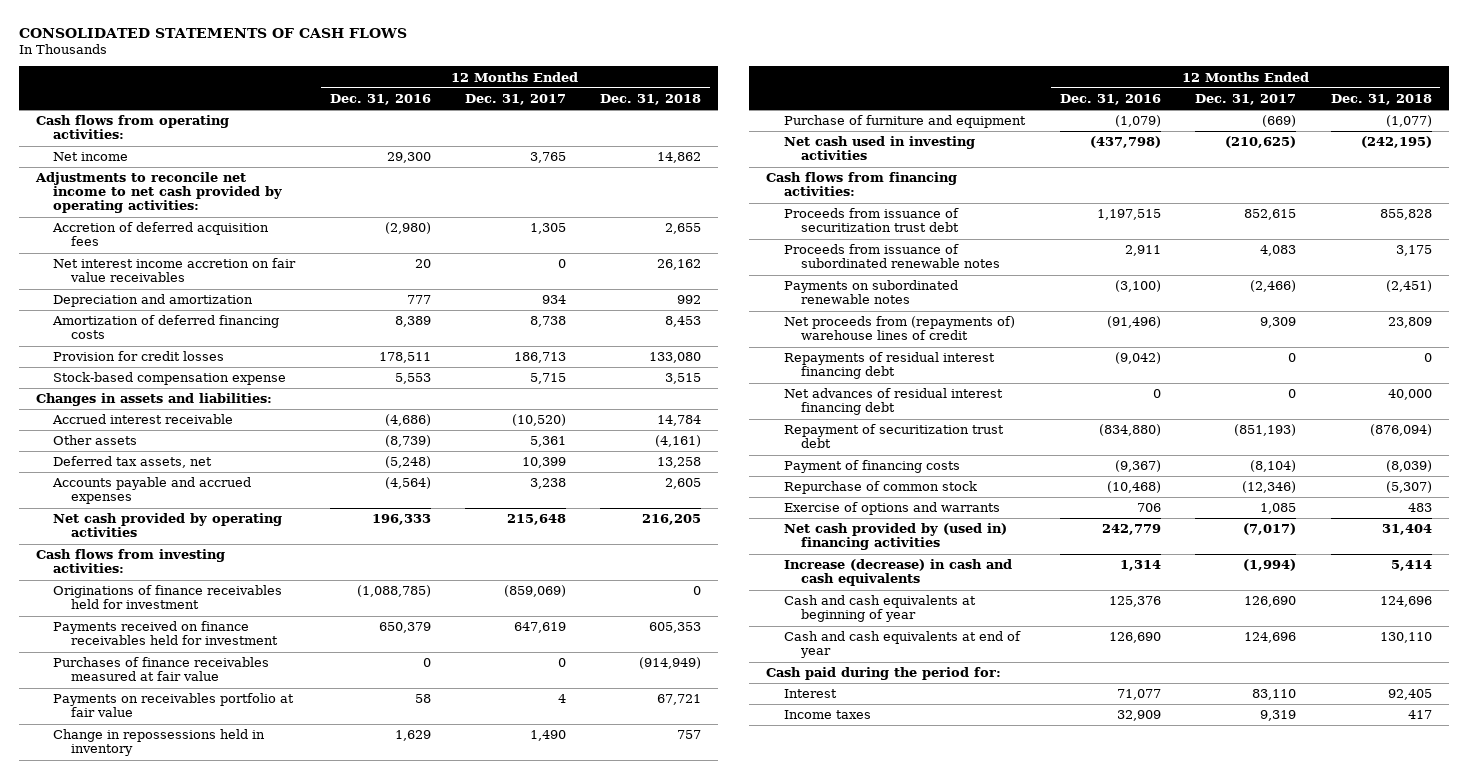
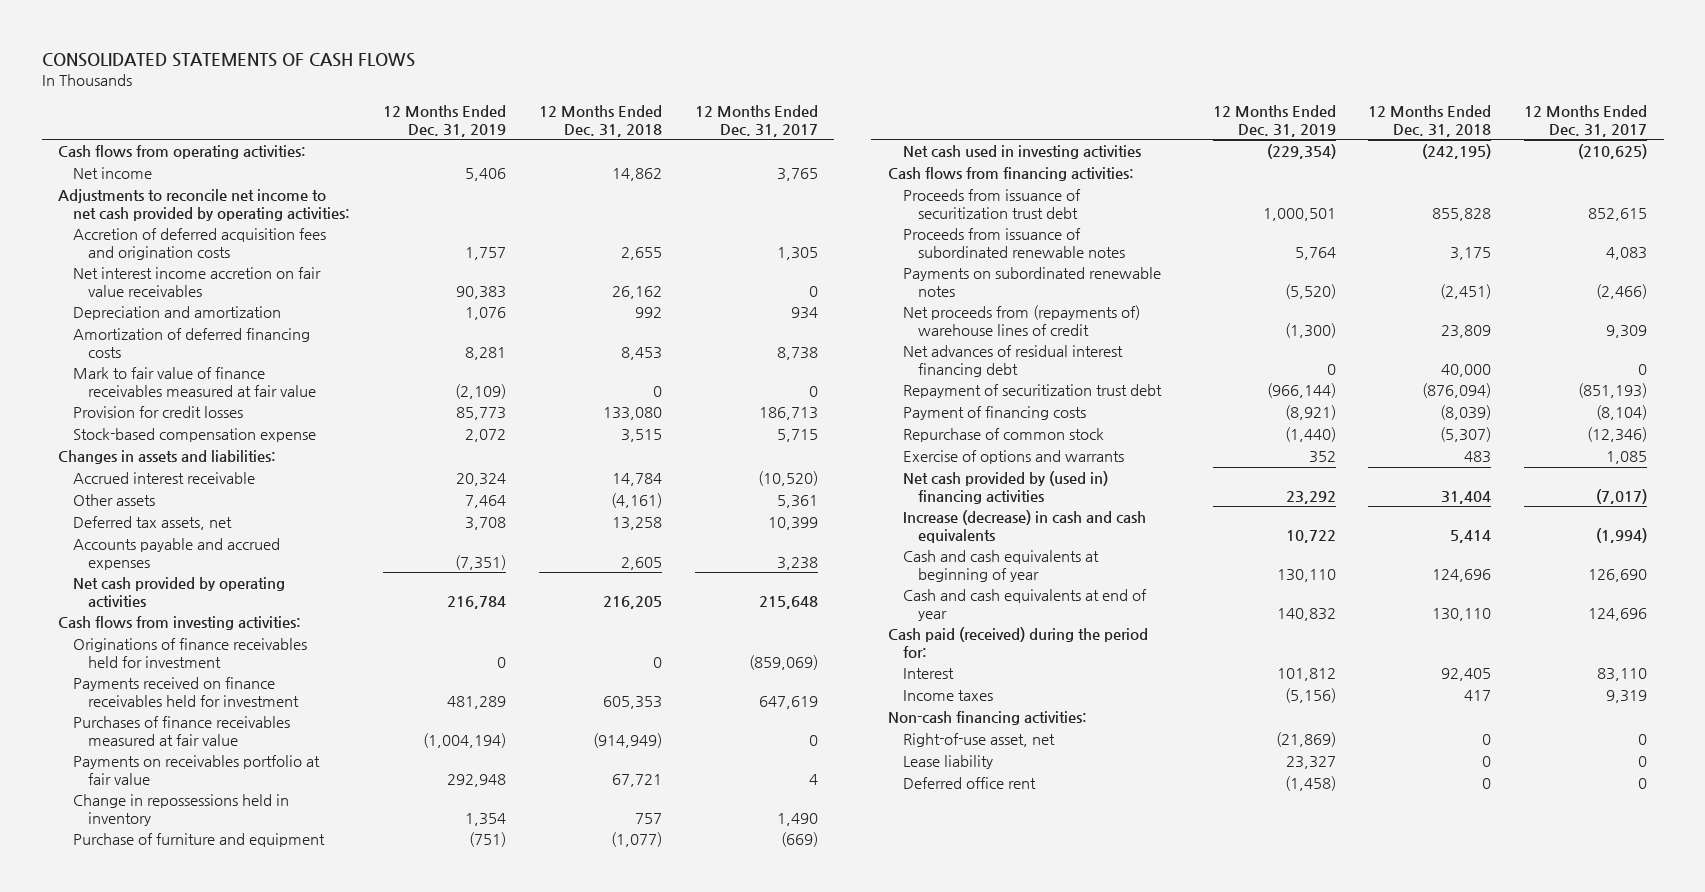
- | 12 Months Ended Dec. 31, 2016 | 12 Months Ended Dec. 31, 2017 | 12 Months Ended Dec. 31, 2018
+ | 12 Months Ended Dec. 31, 2019 | 12 Months Ended Dec. 31, 2018 | 12 Months Ended Dec. 31, 2017
- Accretion of deferred acquisition fees | (2,980) | 1,305 | 2,655
+ Accretion of deferred acquisition fees and origination costs | 1,757 | 2,655 | 1,305
+ Mark to fair value of finance receivables measured at fair value | (2,109) | 0 | 0
- Repayments of residual interest financing debt | (9,042) | 0 | 0
- Cash paid during the period for:
+ Cash paid (received) during the period for:
+ Non-cash financing activities:
+ Right-of-use asset, net | (21,869) | 0 | 0
+ Lease liability | 23,327 | 0 | 0
+ Deferred office rent | (1,458) | 0 | 0

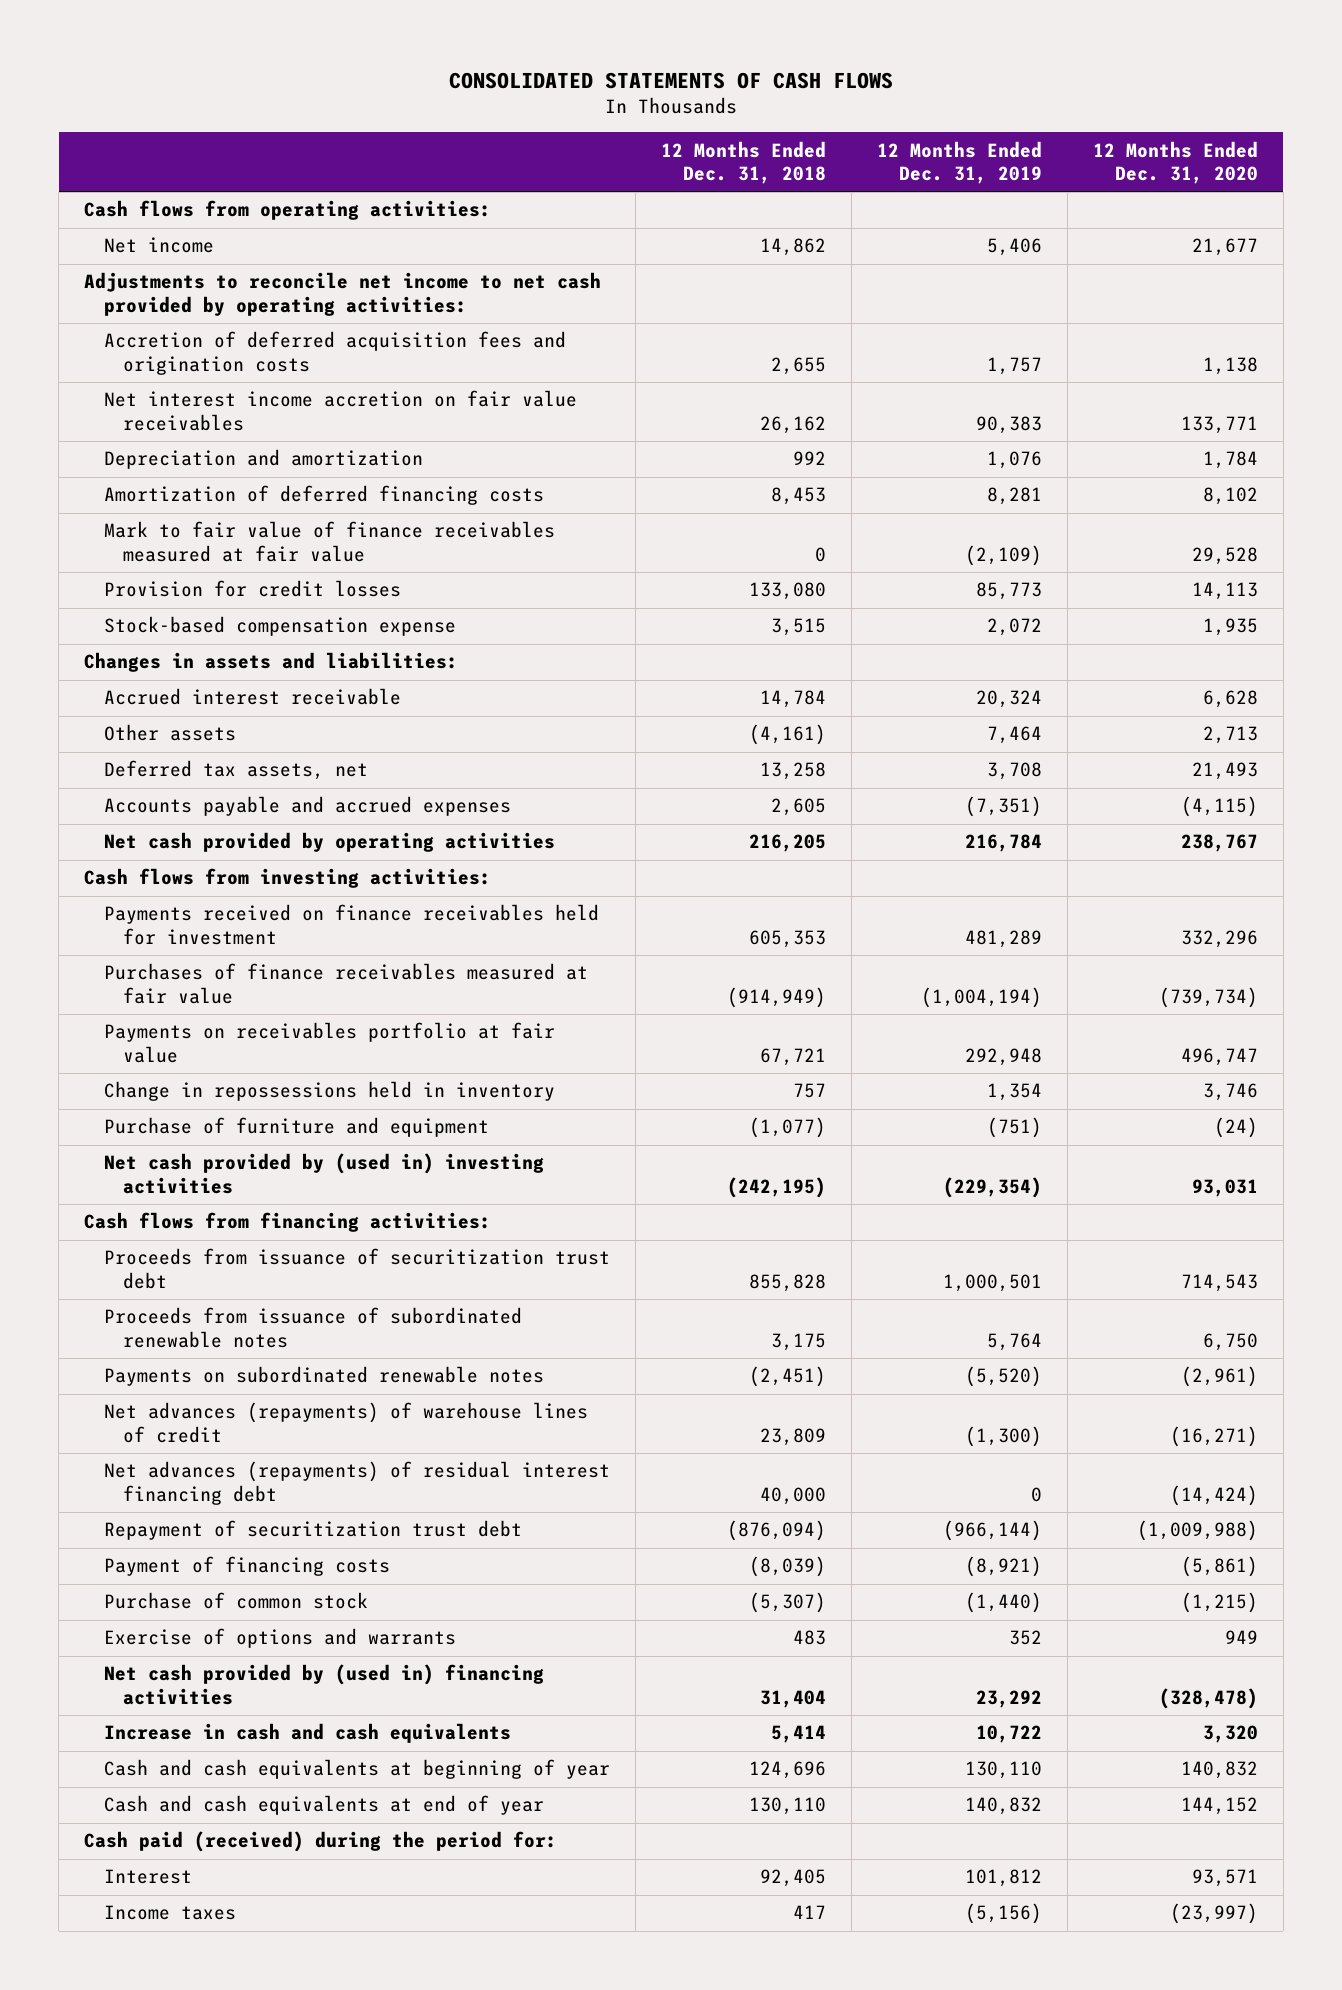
- | 12 Months Ended Dec. 31, 2019 | 12 Months Ended Dec. 31, 2018 | 12 Months Ended Dec. 31, 2017
+ | 12 Months Ended Dec. 31, 2018 | 12 Months Ended Dec. 31, 2019 | 12 Months Ended Dec. 31, 2020
- Originations of finance receivables held for investment | 0 | 0 | (859,069)
- Net cash used in investing activities | (229,354) | (242,195) | (210,625)
+ Net cash provided by (used in) investing activities | (242,195) | (229,354) | 93,031
- Net proceeds from (repayments of) warehouse lines of credit | (1,300) | 23,809 | 9,309
- Net advances of residual interest financing debt | 0 | 40,000 | 0
+ Net advances (repayments) of warehouse lines of credit | 23,809 | (1,300) | (16,271)
+ Net advances (repayments) of residual interest financing debt | 40,000 | 0 | (14,424)
- Repurchase of common stock | (1,440) | (5,307) | (12,346)
+ Purchase of common stock | (5,307) | (1,440) | (1,215)
- Increase (decrease) in cash and cash equivalents | 10,722 | 5,414 | (1,994)
+ Increase in cash and cash equivalents | 5,414 | 10,722 | 3,320
- Non-cash financing activities:
- Right-of-use asset, net | (21,869) | 0 | 0
- Lease liability | 23,327 | 0 | 0
- Deferred office rent | (1,458) | 0 | 0

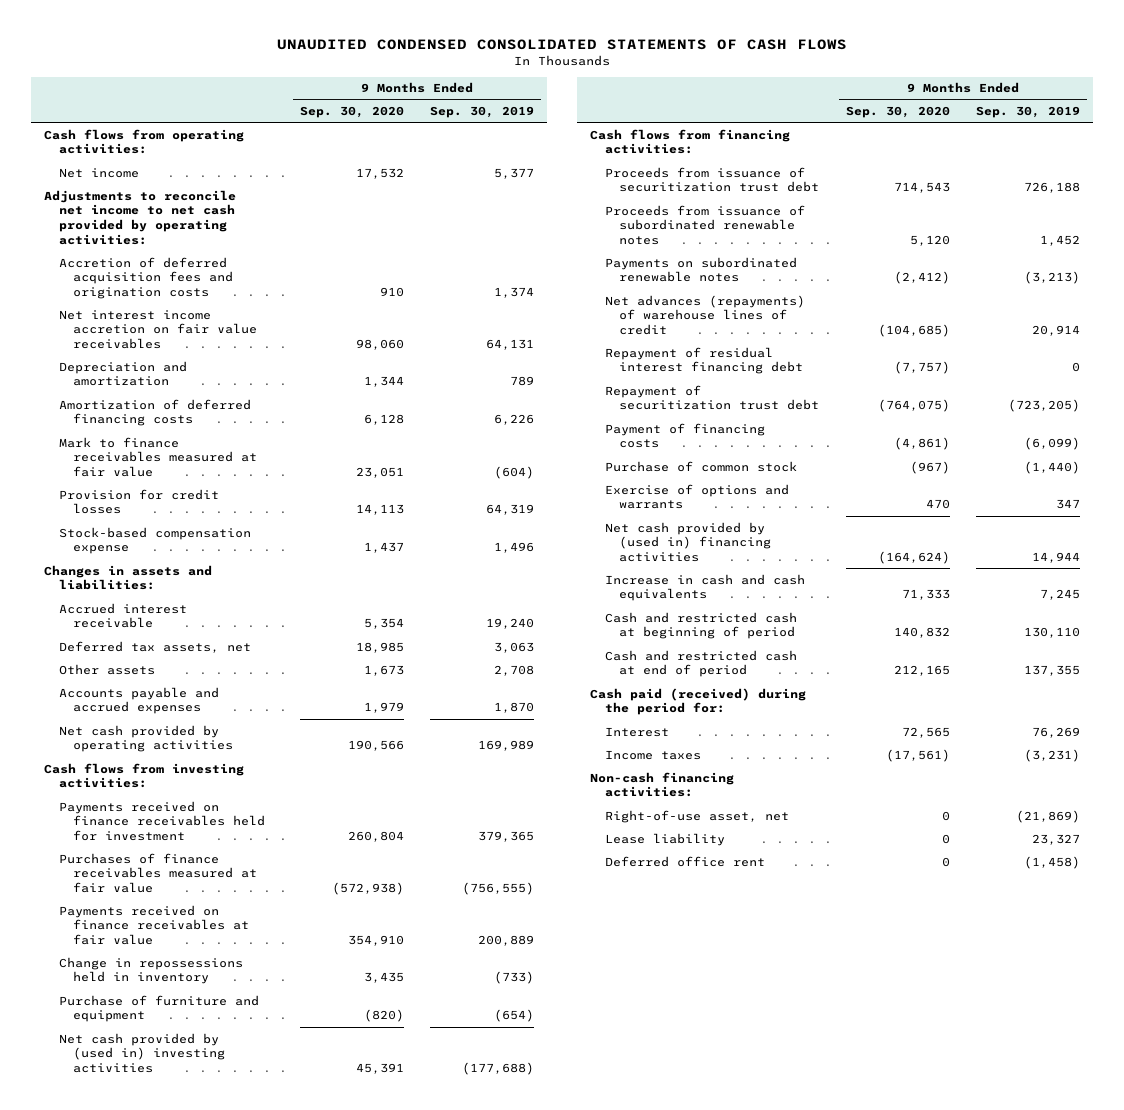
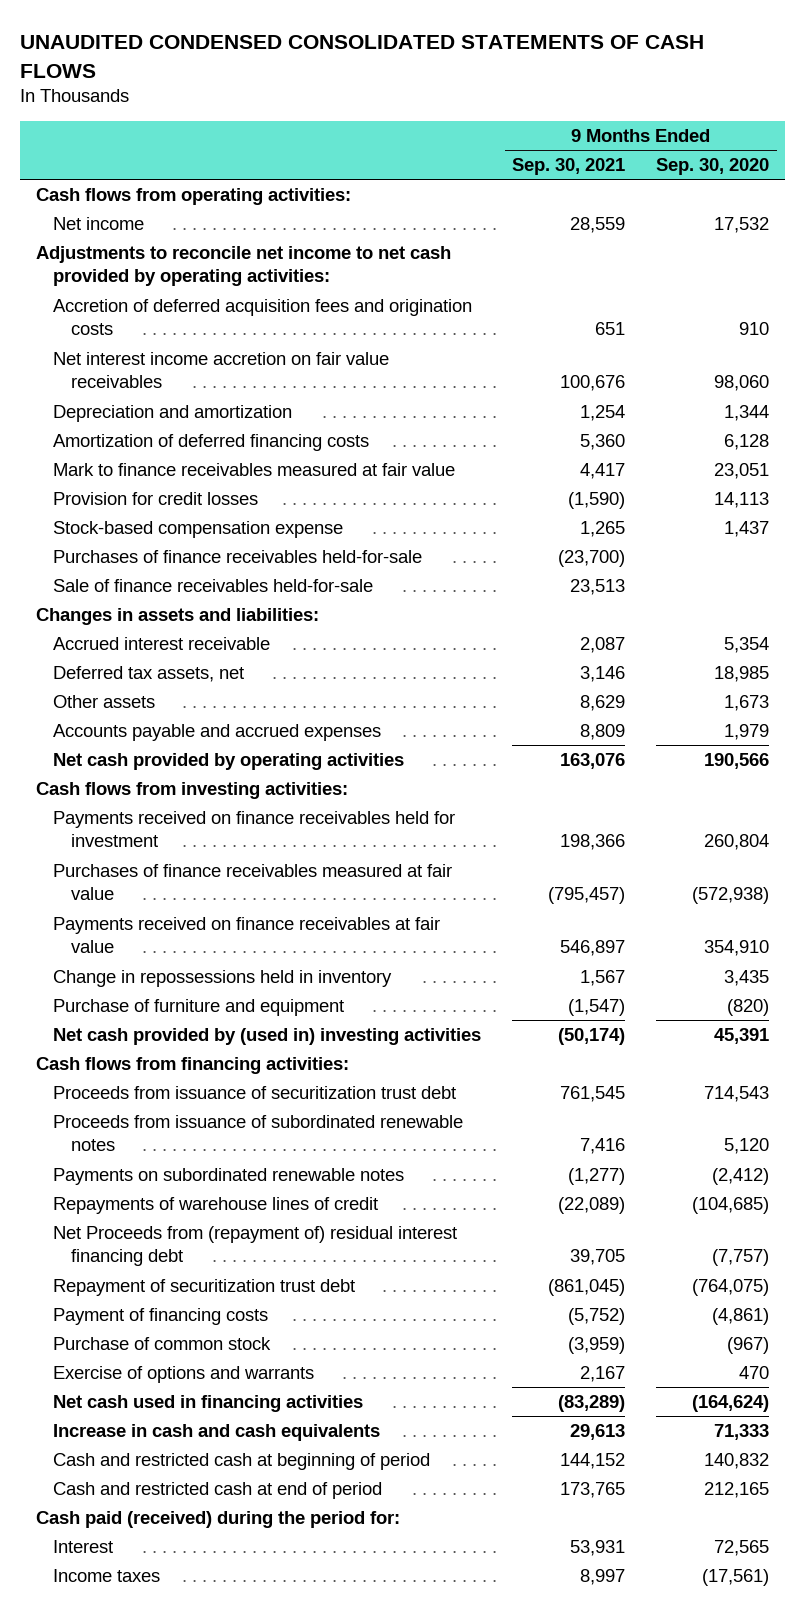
- | 9 Months Ended Sep. 30, 2020 | 9 Months Ended Sep. 30, 2019
+ | 9 Months Ended Sep. 30, 2021 | 9 Months Ended Sep. 30, 2020
+ Purchases of finance receivables held-for-sale | (23,700) |
+ Sale of finance receivables held-for-sale | 23,513 |
- Net advances (repayments) of warehouse lines of credit | (104,685) | 20,914
- Repayment of residual interest financing debt | (7,757) | 0
+ Repayments of warehouse lines of credit | (22,089) | (104,685)
+ Net Proceeds from (repayment of) residual interest financing debt | 39,705 | (7,757)
- Net cash provided by (used in) financing activities | (164,624) | 14,944
+ Net cash used in financing activities | (83,289) | (164,624)
- Non-cash financing activities:
- Right-of-use asset, net | 0 | (21,869)
- Lease liability | 0 | 23,327
- Deferred office rent | 0 | (1,458)

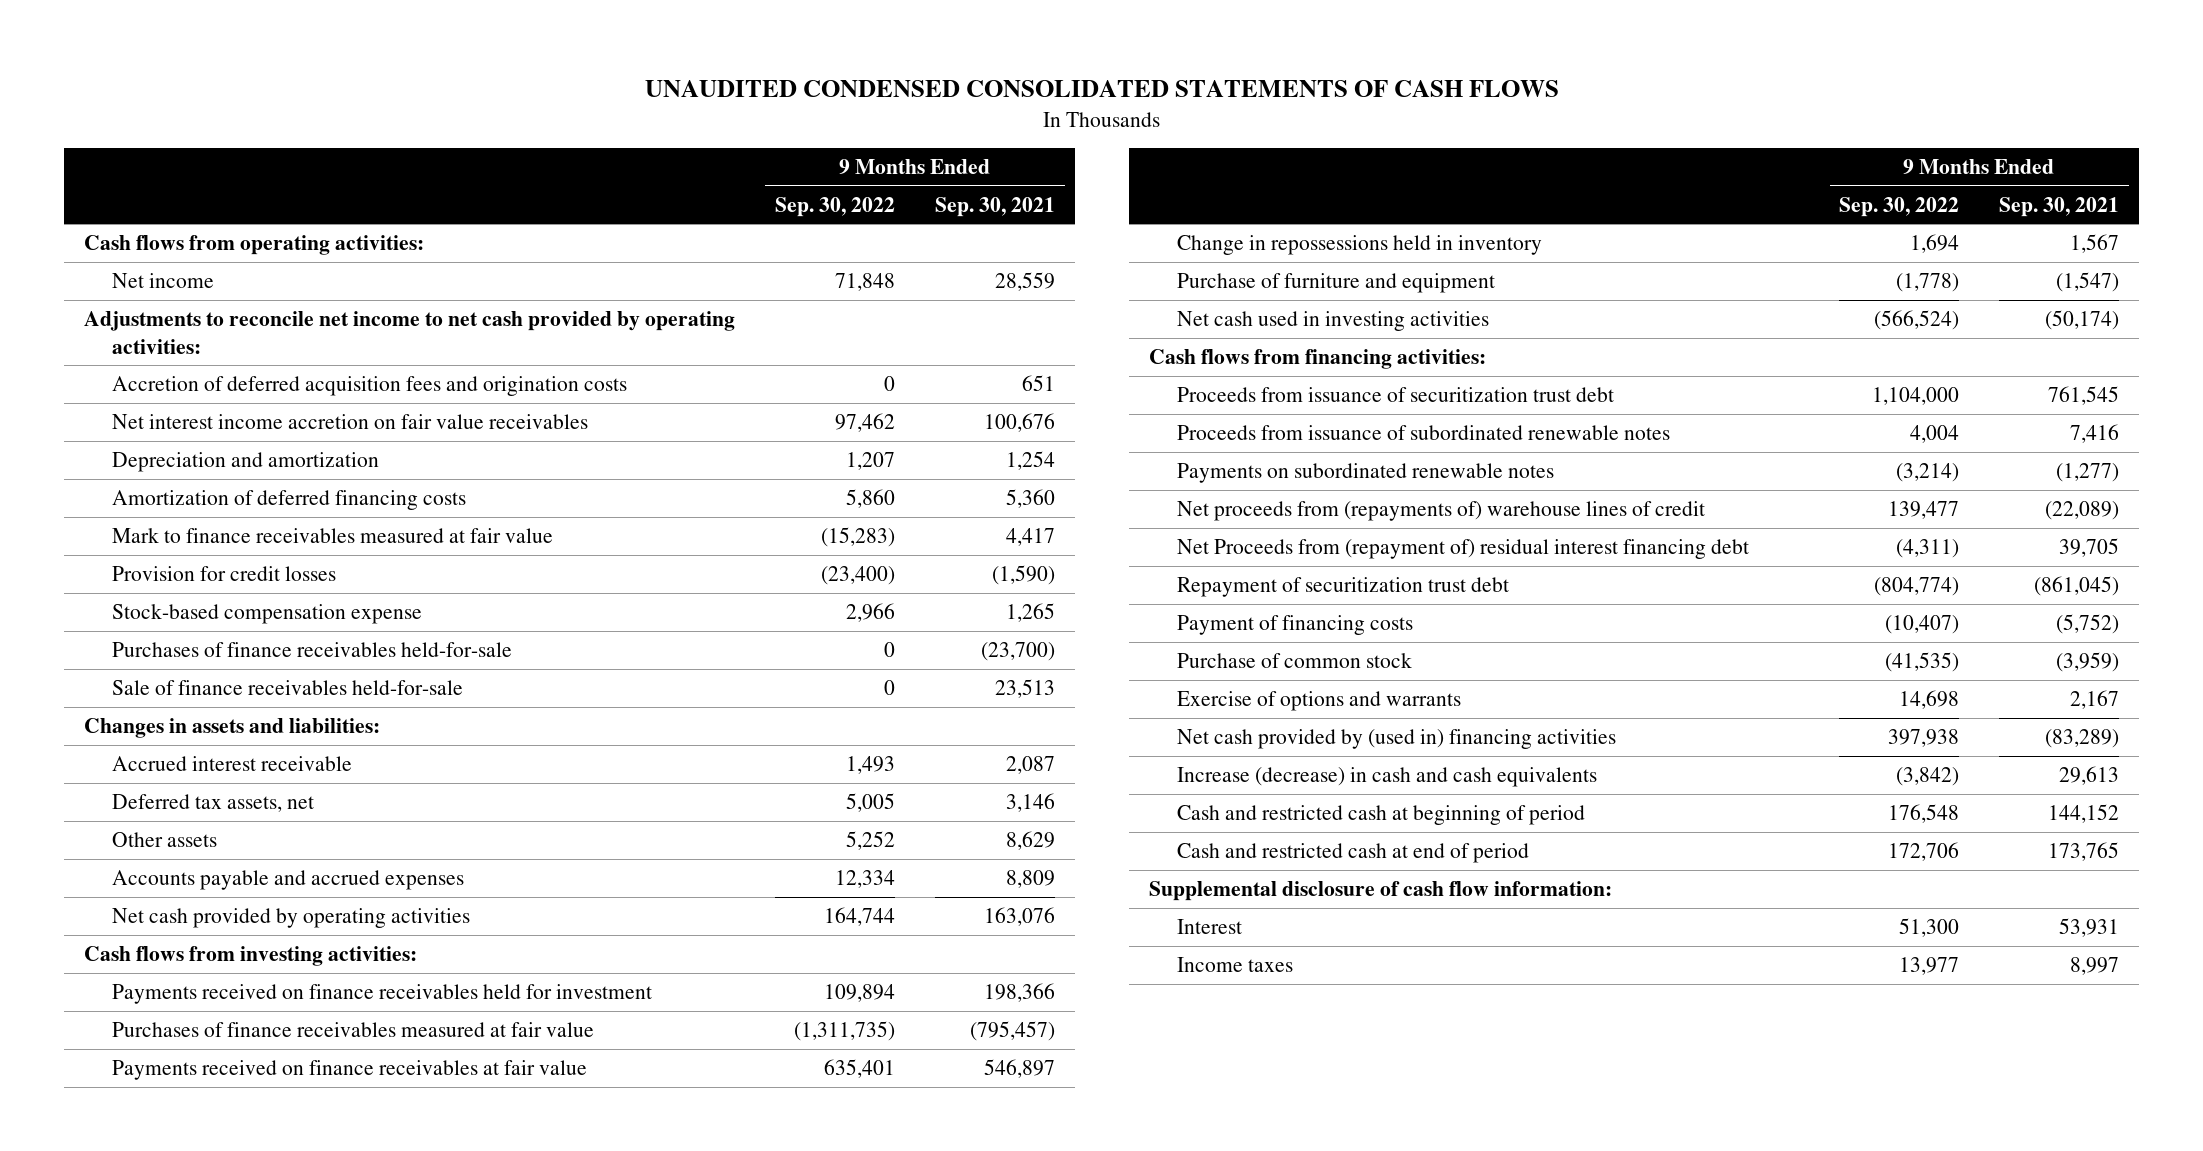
- | 9 Months Ended Sep. 30, 2021 | 9 Months Ended Sep. 30, 2020
+ | 9 Months Ended Sep. 30, 2022 | 9 Months Ended Sep. 30, 2021
- Net cash provided by (used in) investing activities | (50,174) | 45,391
+ Net cash used in investing activities | (566,524) | (50,174)
- Repayments of warehouse lines of credit | (22,089) | (104,685)
+ Net proceeds from (repayments of) warehouse lines of credit | 139,477 | (22,089)
- Net cash used in financing activities | (83,289) | (164,624)
- Increase in cash and cash equivalents | 29,613 | 71,333
+ Net cash provided by (used in) financing activities | 397,938 | (83,289)
+ Increase (decrease) in cash and cash equivalents | (3,842) | 29,613
- Cash paid (received) during the period for:
+ Supplemental disclosure of cash flow information:

